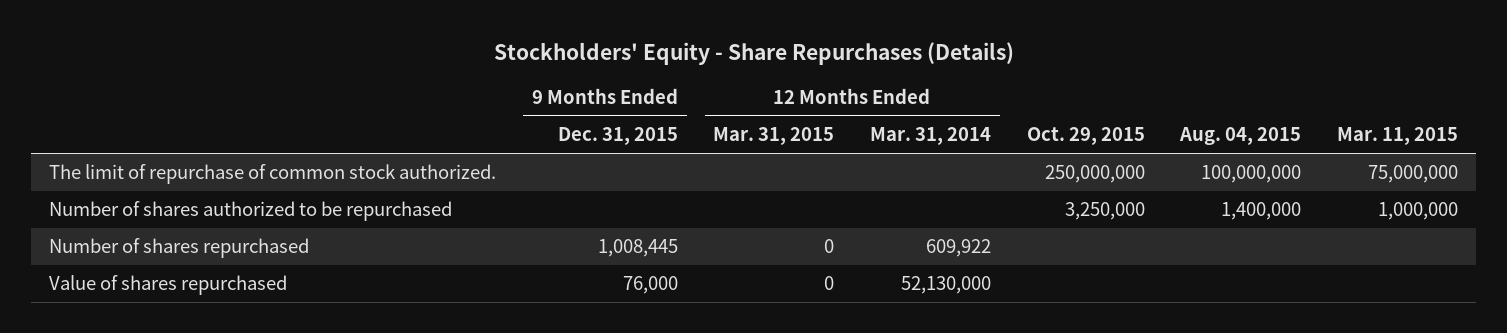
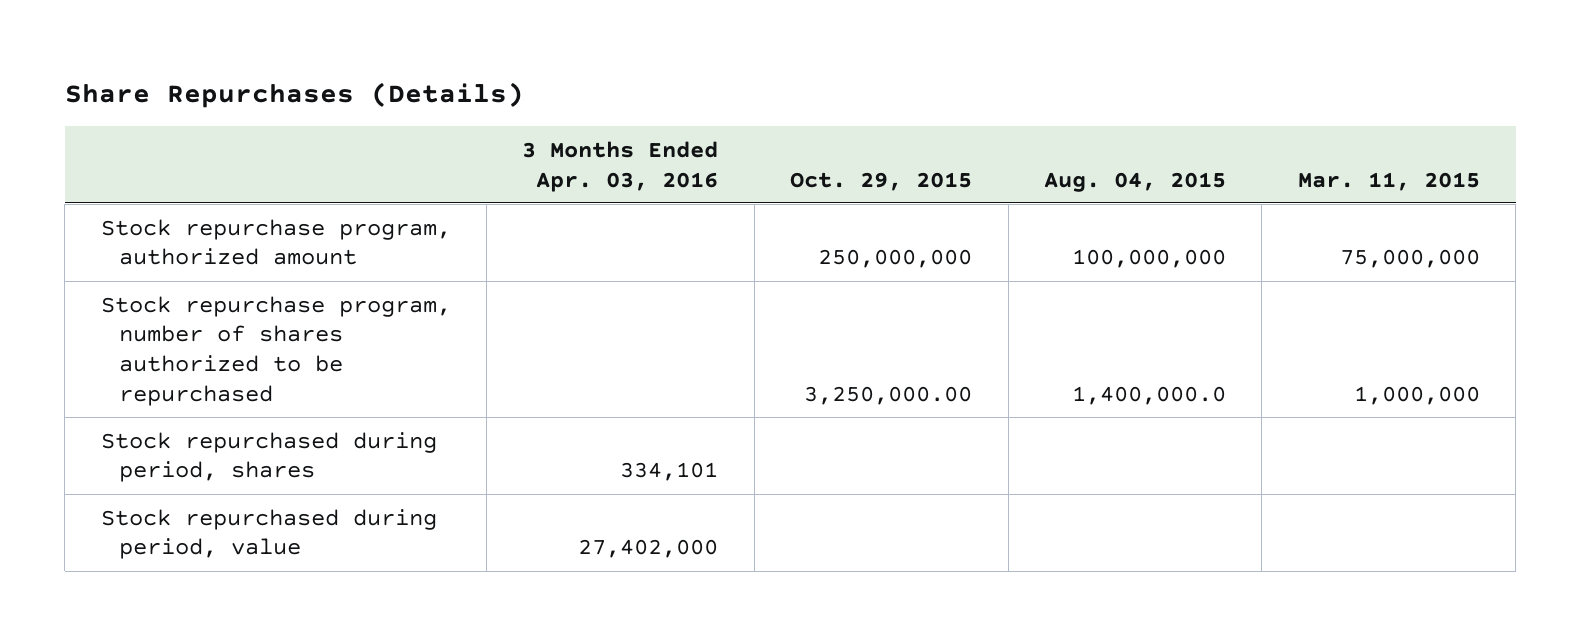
- Stockholders' Equity - Share Repurchases (Details)
+ Share Repurchases (Details)
- | 9 Months Ended Dec. 31, 2015 | 12 Months Ended Mar. 31, 2015 | 12 Months Ended Mar. 31, 2014 | Oct. 29, 2015 | Aug. 04, 2015 | Mar. 11, 2015
+ | 3 Months Ended Apr. 03, 2016 | Oct. 29, 2015 | Aug. 04, 2015 | Mar. 11, 2015
- The limit of repurchase of common stock authorized. | | | | 250,000,000 | 100,000,000 | 75,000,000
- Number of shares authorized to be repurchased | | | | 3,250,000 | 1,400,000 | 1,000,000
- Number of shares repurchased | 1,008,445 | 0 | 609,922 | | |
- Value of shares repurchased | 76,000 | 0 | 52,130,000 | | |
+ Stock repurchase program, authorized amount | | 250,000,000 | 100,000,000 | 75,000,000
+ Stock repurchase program, number of shares authorized to be repurchased | | 3,250,000.00 | 1,400,000.0 | 1,000,000
+ Stock repurchased during period, shares | 334,101 | | |
+ Stock repurchased during period, value | 27,402,000 | | |

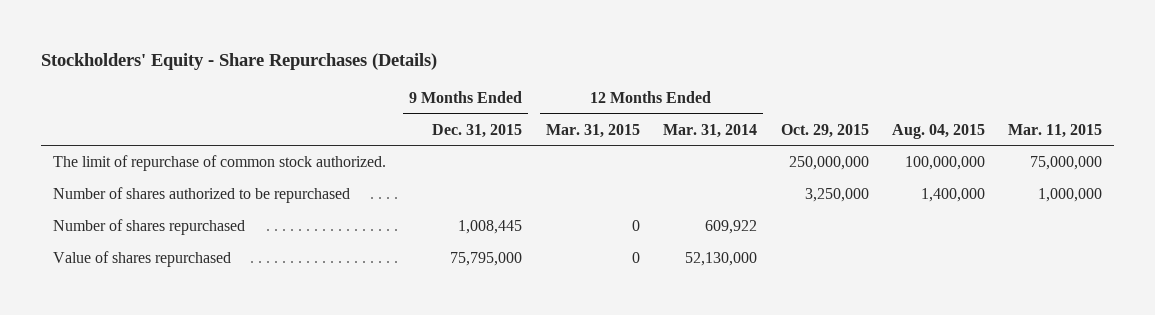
- Share Repurchases (Details)
+ Stockholders' Equity - Share Repurchases (Details)
- | 3 Months Ended Apr. 03, 2016 | Oct. 29, 2015 | Aug. 04, 2015 | Mar. 11, 2015
+ | 9 Months Ended Dec. 31, 2015 | 12 Months Ended Mar. 31, 2015 | 12 Months Ended Mar. 31, 2014 | Oct. 29, 2015 | Aug. 04, 2015 | Mar. 11, 2015
- Stock repurchase program, authorized amount | | 250,000,000 | 100,000,000 | 75,000,000
- Stock repurchase program, number of shares authorized to be repurchased | | 3,250,000.00 | 1,400,000.0 | 1,000,000
- Stock repurchased during period, shares | 334,101 | | |
- Stock repurchased during period, value | 27,402,000 | | |
+ The limit of repurchase of common stock authorized. | | | | 250,000,000 | 100,000,000 | 75,000,000
+ Number of shares authorized to be repurchased | | | | 3,250,000 | 1,400,000 | 1,000,000
+ Number of shares repurchased | 1,008,445 | 0 | 609,922 | | |
+ Value of shares repurchased | 75,795,000 | 0 | 52,130,000 | | |

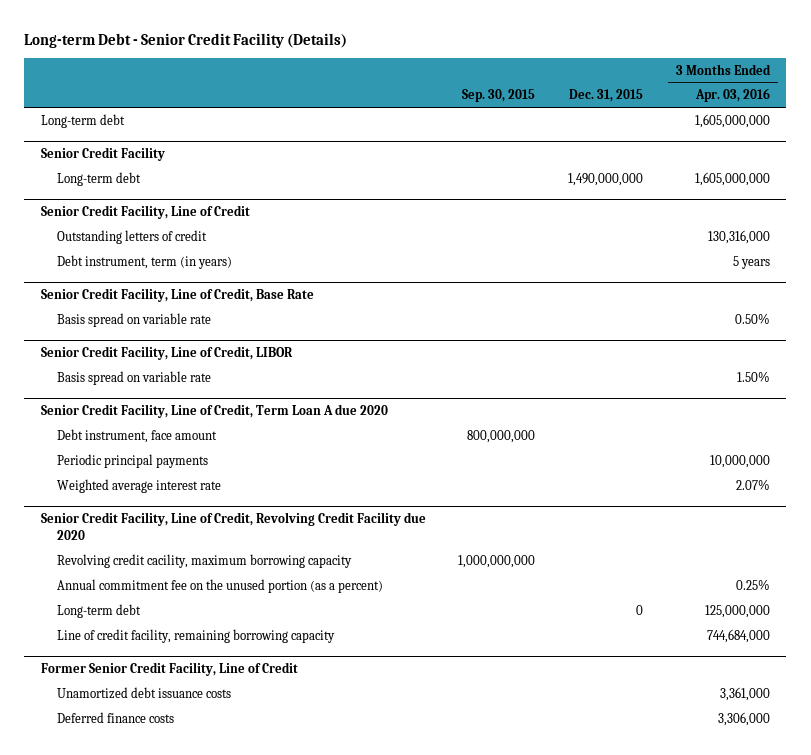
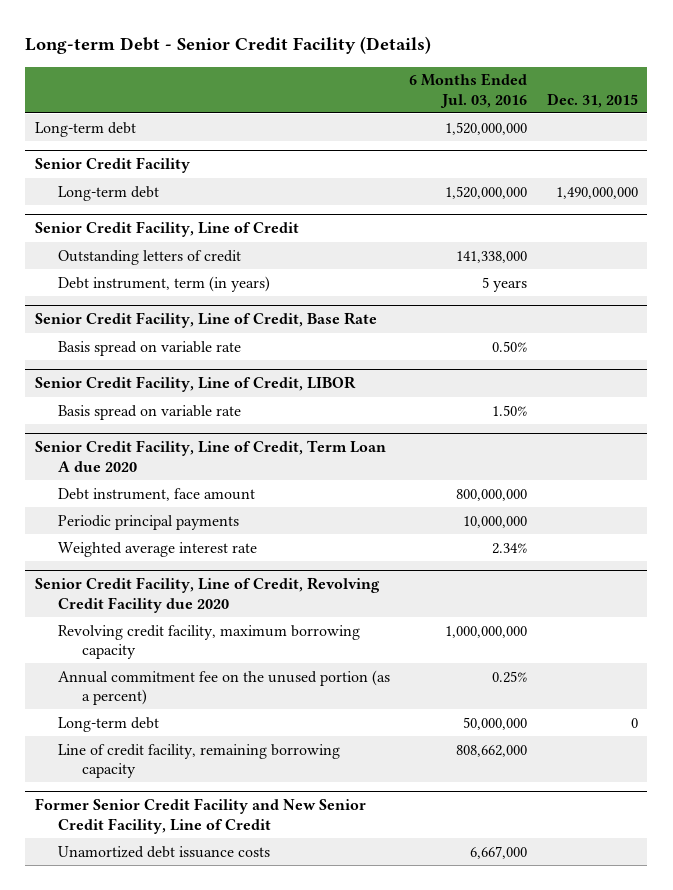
- | Sep. 30, 2015 | Dec. 31, 2015 | 3 Months Ended Apr. 03, 2016
+ | 6 Months Ended Jul. 03, 2016 | Dec. 31, 2015
@ Senior Credit Facility, Line of Credit, Revolving Credit Facility due 2020
- Revolving credit cacility, maximum borrowing capacity | 1,000,000,000 | |
+ Revolving credit facility, maximum borrowing capacity | 1,000,000,000 |
- Former Senior Credit Facility, Line of Credit
+ Former Senior Credit Facility and New Senior Credit Facility, Line of Credit
- Deferred finance costs | | | 3,306,000

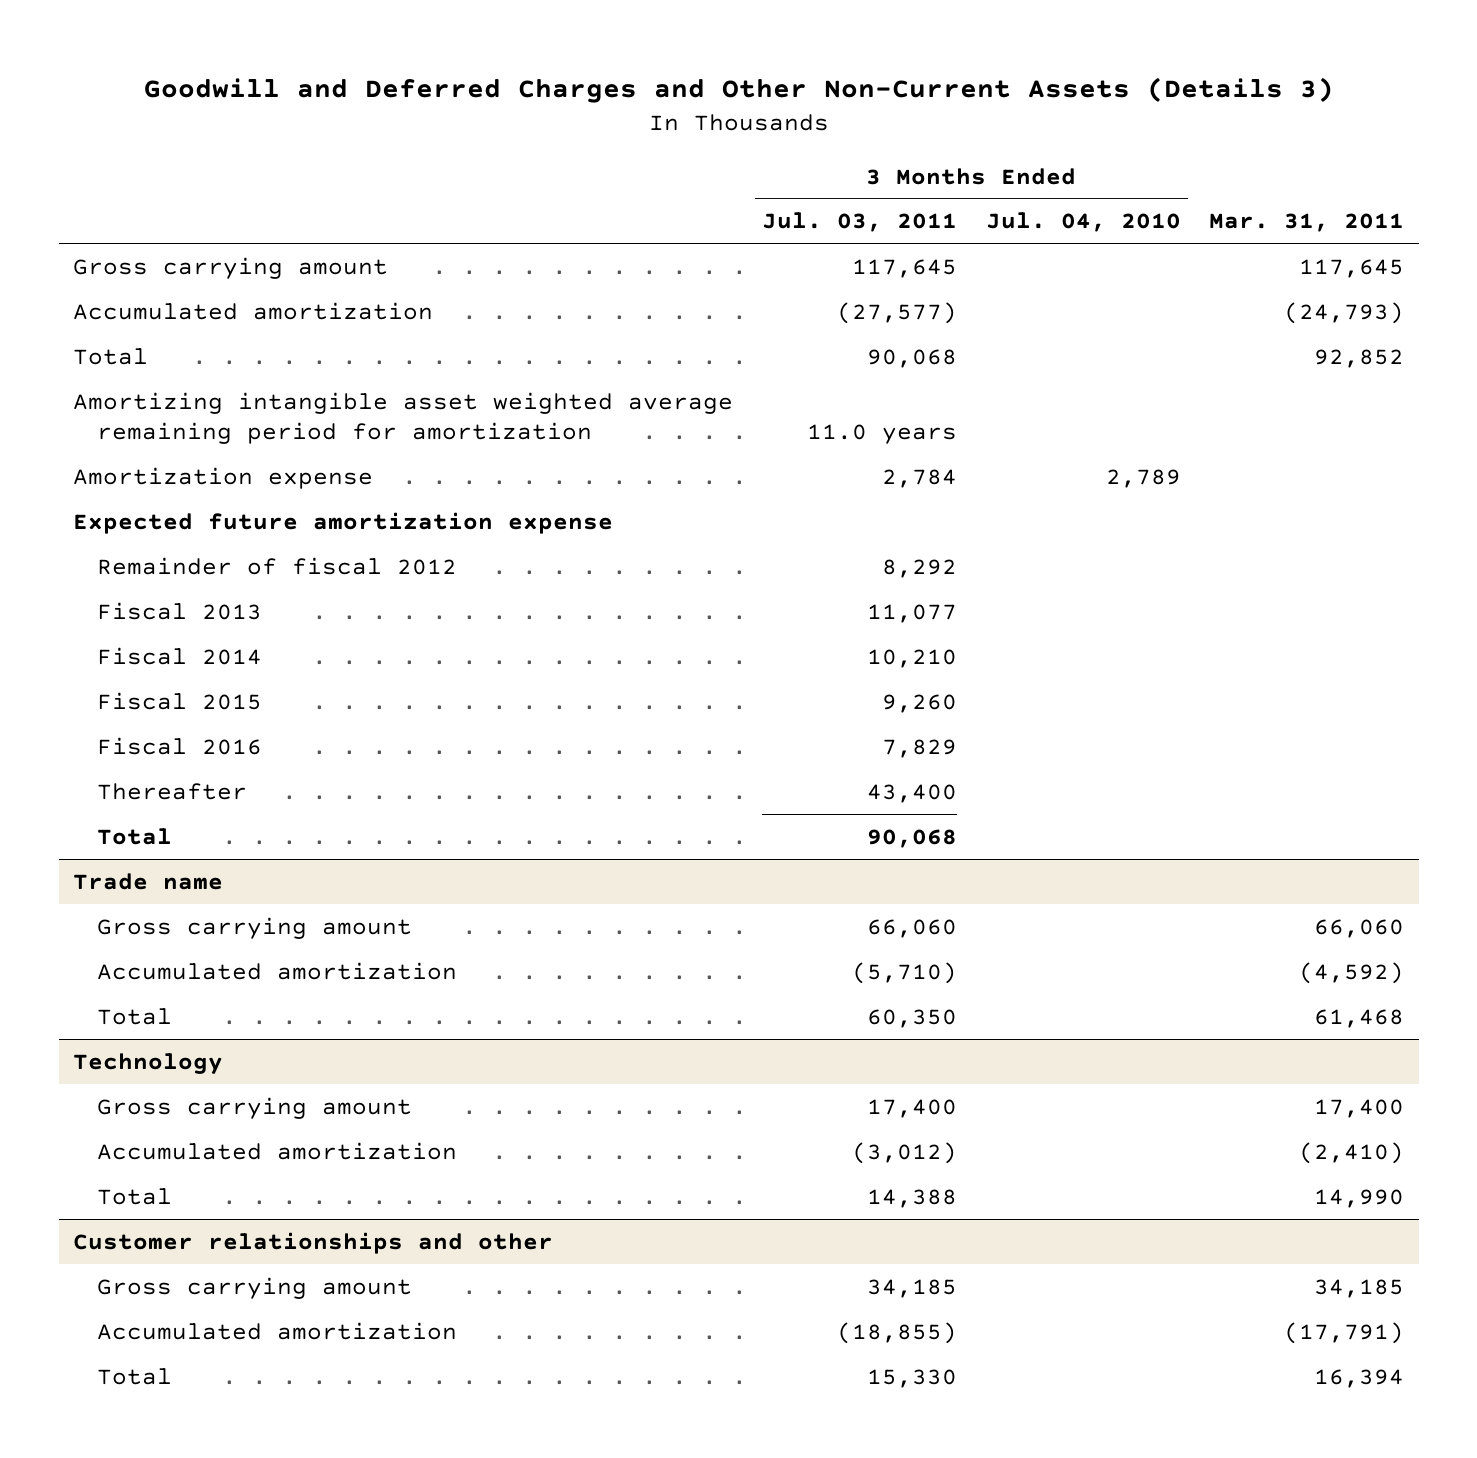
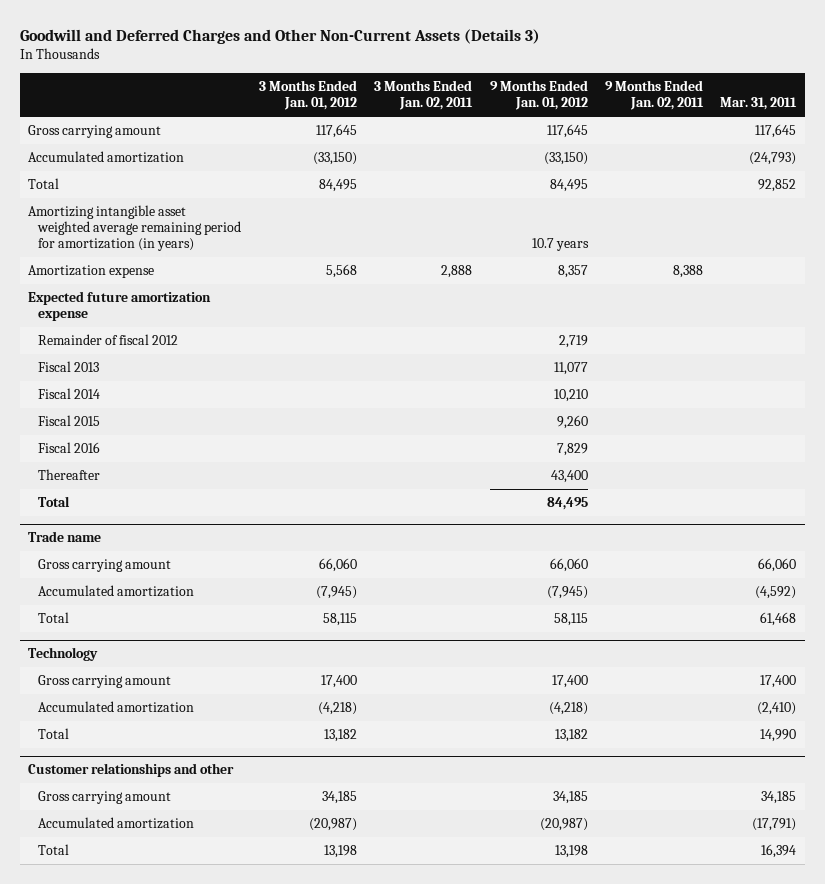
- | 3 Months Ended Jul. 03, 2011 | 3 Months Ended Jul. 04, 2010 | Mar. 31, 2011
+ | 3 Months Ended Jan. 01, 2012 | 3 Months Ended Jan. 02, 2011 | 9 Months Ended Jan. 01, 2012 | 9 Months Ended Jan. 02, 2011 | Mar. 31, 2011
- Amortizing intangible asset weighted average remaining period for amortization | 11.0 years | |
+ Amortizing intangible asset weighted average remaining period for amortization (in years) | | | 10.7 years | |

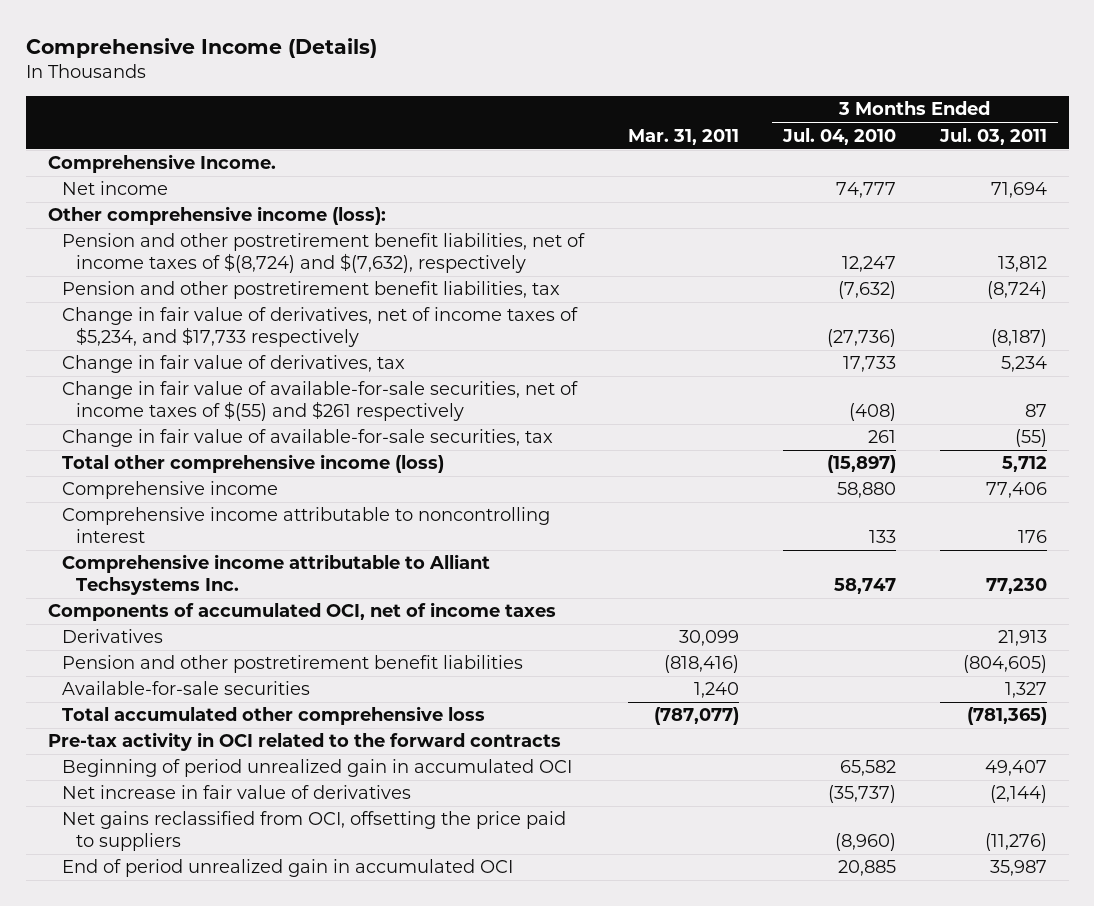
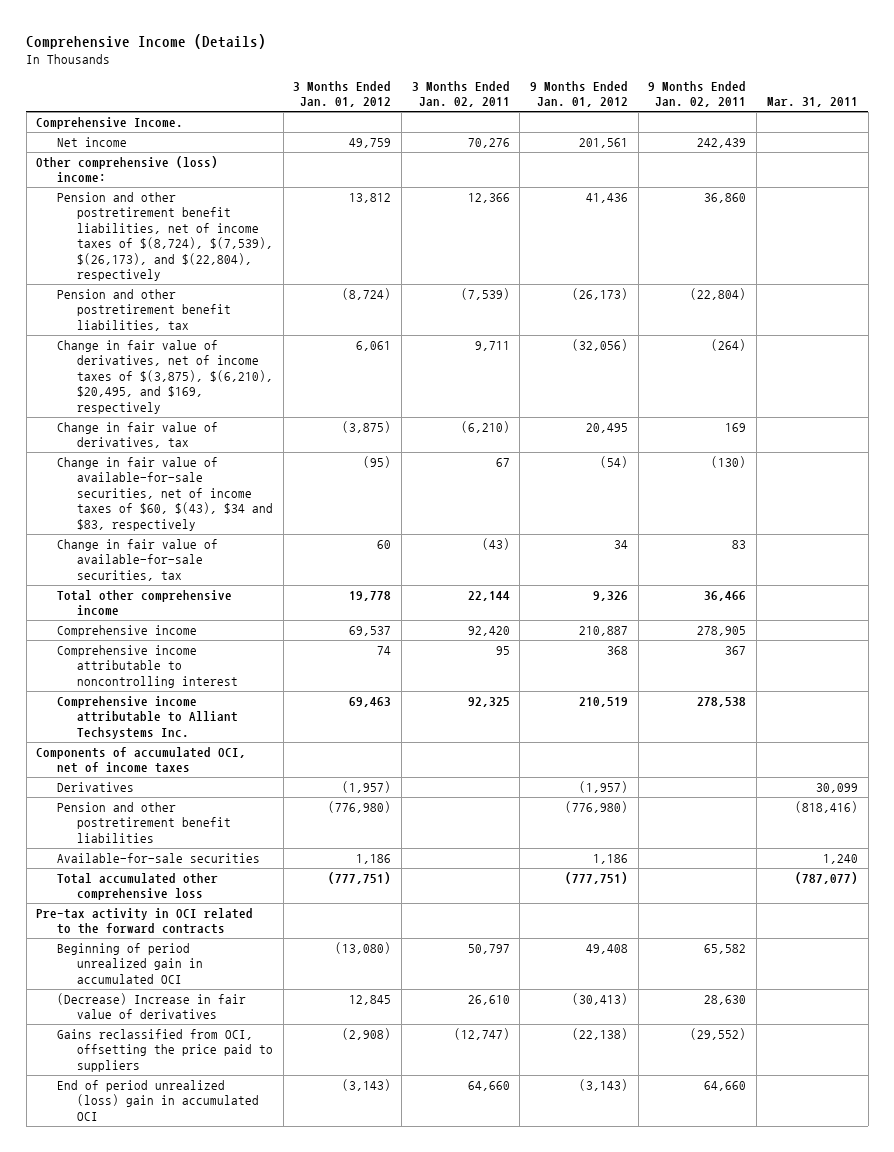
- | Mar. 31, 2011 | 3 Months Ended Jul. 04, 2010 | 3 Months Ended Jul. 03, 2011
+ | 3 Months Ended Jan. 01, 2012 | 3 Months Ended Jan. 02, 2011 | 9 Months Ended Jan. 01, 2012 | 9 Months Ended Jan. 02, 2011 | Mar. 31, 2011
- Other comprehensive income (loss):
- Pension and other postretirement benefit liabilities, net of income taxes of $(8,724) and $(7,632), respectively | | 12,247 | 13,812
+ Other comprehensive (loss) income:
+ Pension and other postretirement benefit liabilities, net of income taxes of $(8,724), $(7,539), $(26,173), and $(22,804), respectively | 13,812 | 12,366 | 41,436 | 36,860 |
- Change in fair value of derivatives, net of income taxes of $5,234, and $17,733 respectively | | (27,736) | (8,187)
+ Change in fair value of derivatives, net of income taxes of $(3,875), $(6,210), $20,495, and $169, respectively | 6,061 | 9,711 | (32,056) | (264) |
- Change in fair value of available-for-sale securities, net of income taxes of $(55) and $261 respectively | | (408) | 87
+ Change in fair value of available-for-sale securities, net of income taxes of $60, $(43), $34 and $83, respectively | (95) | 67 | (54) | (130) |
- Total other comprehensive income (loss) | | (15,897) | 5,712
+ Total other comprehensive income | 19,778 | 22,144 | 9,326 | 36,466 |
- Net increase in fair value of derivatives | | (35,737) | (2,144)
- Net gains reclassified from OCI, offsetting the price paid to suppliers | | (8,960) | (11,276)
- End of period unrealized gain in accumulated OCI | | 20,885 | 35,987
+ (Decrease) Increase in fair value of derivatives | 12,845 | 26,610 | (30,413) | 28,630 |
+ Gains reclassified from OCI, offsetting the price paid to suppliers | (2,908) | (12,747) | (22,138) | (29,552) |
+ End of period unrealized (loss) gain in accumulated OCI | (3,143) | 64,660 | (3,143) | 64,660 |

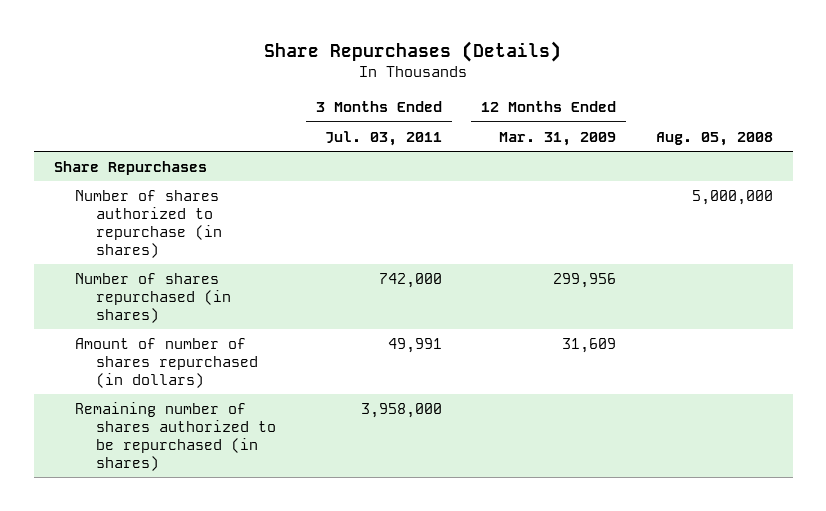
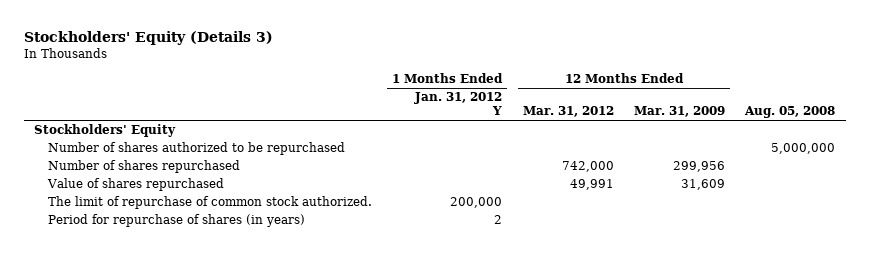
- Share Repurchases (Details)
+ Stockholders' Equity (Details 3)
- | 3 Months Ended Jul. 03, 2011 | 12 Months Ended Mar. 31, 2009 | Aug. 05, 2008
+ | 1 Months Ended Jan. 31, 2012 Y | 12 Months Ended Mar. 31, 2012 | 12 Months Ended Mar. 31, 2009 | Aug. 05, 2008
- Share Repurchases
- Number of shares authorized to repurchase (in shares) | | | 5,000,000
- Number of shares repurchased (in shares) | 742,000 | 299,956 |
- Amount of number of shares repurchased (in dollars) | 49,991 | 31,609 |
- Remaining number of shares authorized to be repurchased (in shares) | 3,958,000 | |
+ Stockholders' Equity
+ Number of shares authorized to be repurchased | | | | 5,000,000
+ Number of shares repurchased | | 742,000 | 299,956 |
+ Value of shares repurchased | | 49,991 | 31,609 |
+ The limit of repurchase of common stock authorized. | 200,000 | | |
+ Period for repurchase of shares (in years) | 2 | | |

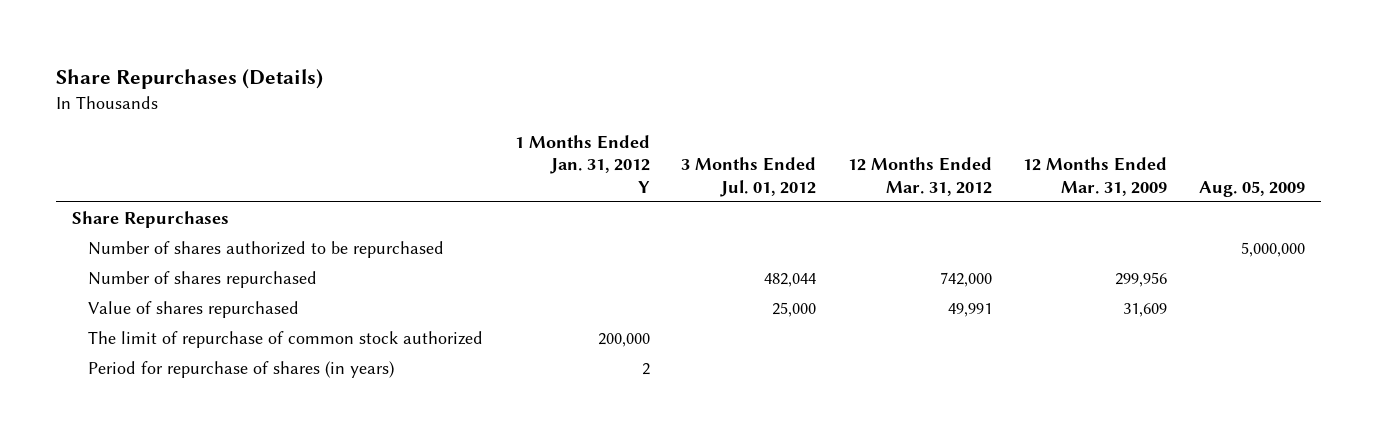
- Stockholders' Equity (Details 3)
+ Share Repurchases (Details)
- | 1 Months Ended Jan. 31, 2012 Y | 12 Months Ended Mar. 31, 2012 | 12 Months Ended Mar. 31, 2009 | Aug. 05, 2008
+ | 1 Months Ended Jan. 31, 2012 Y | 3 Months Ended Jul. 01, 2012 | 12 Months Ended Mar. 31, 2012 | 12 Months Ended Mar. 31, 2009 | Aug. 05, 2009
- Stockholders' Equity
+ Share Repurchases
- The limit of repurchase of common stock authorized. | 200,000 | | |
+ The limit of repurchase of common stock authorized | 200,000 | | | |

